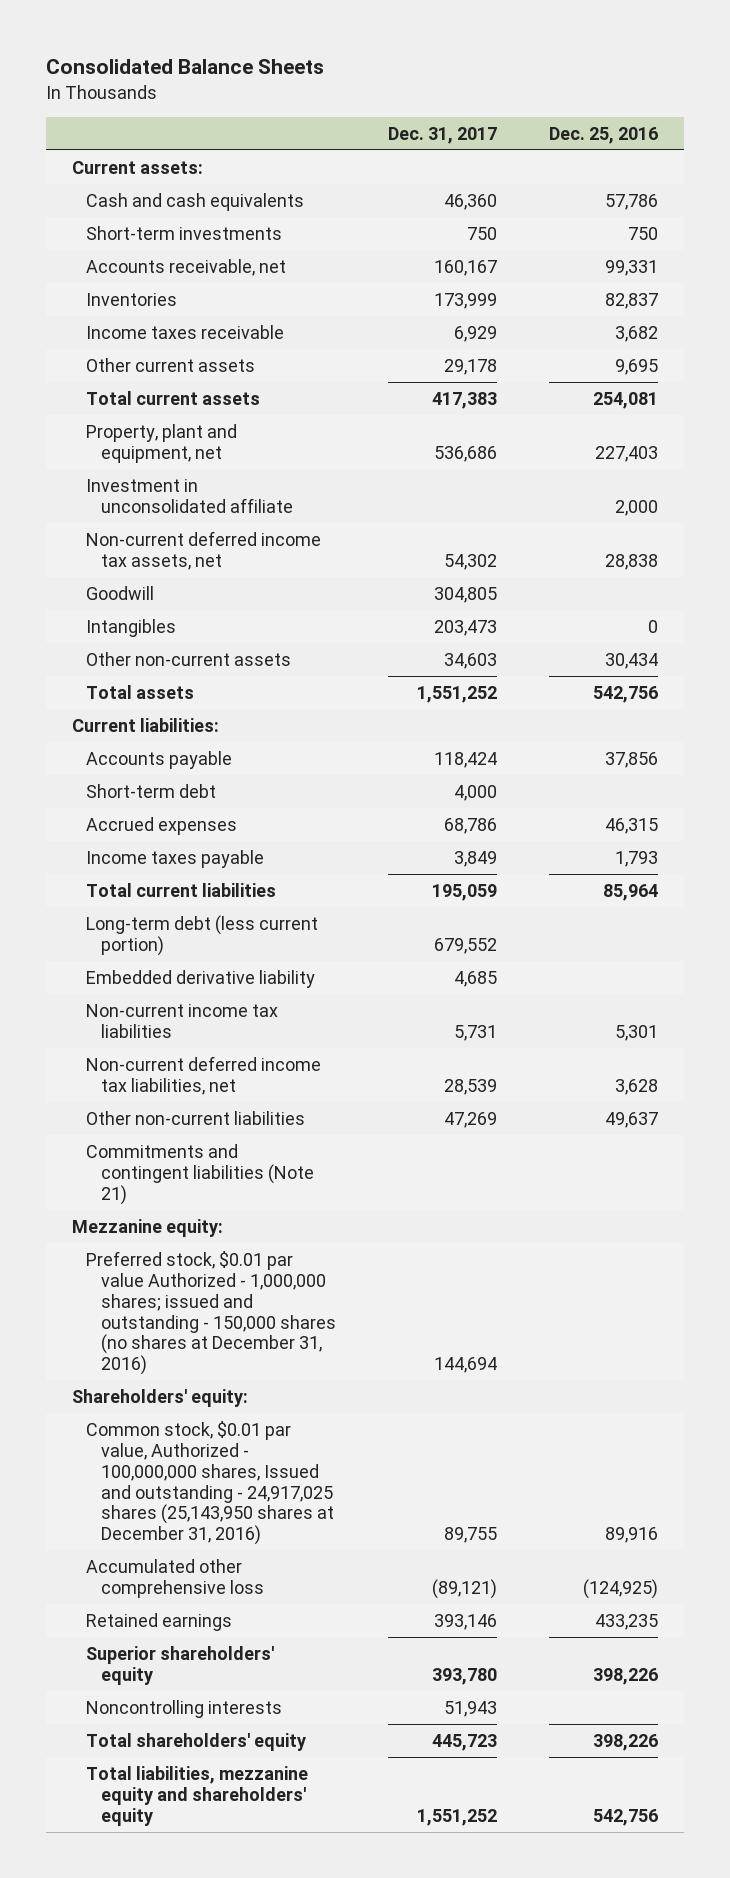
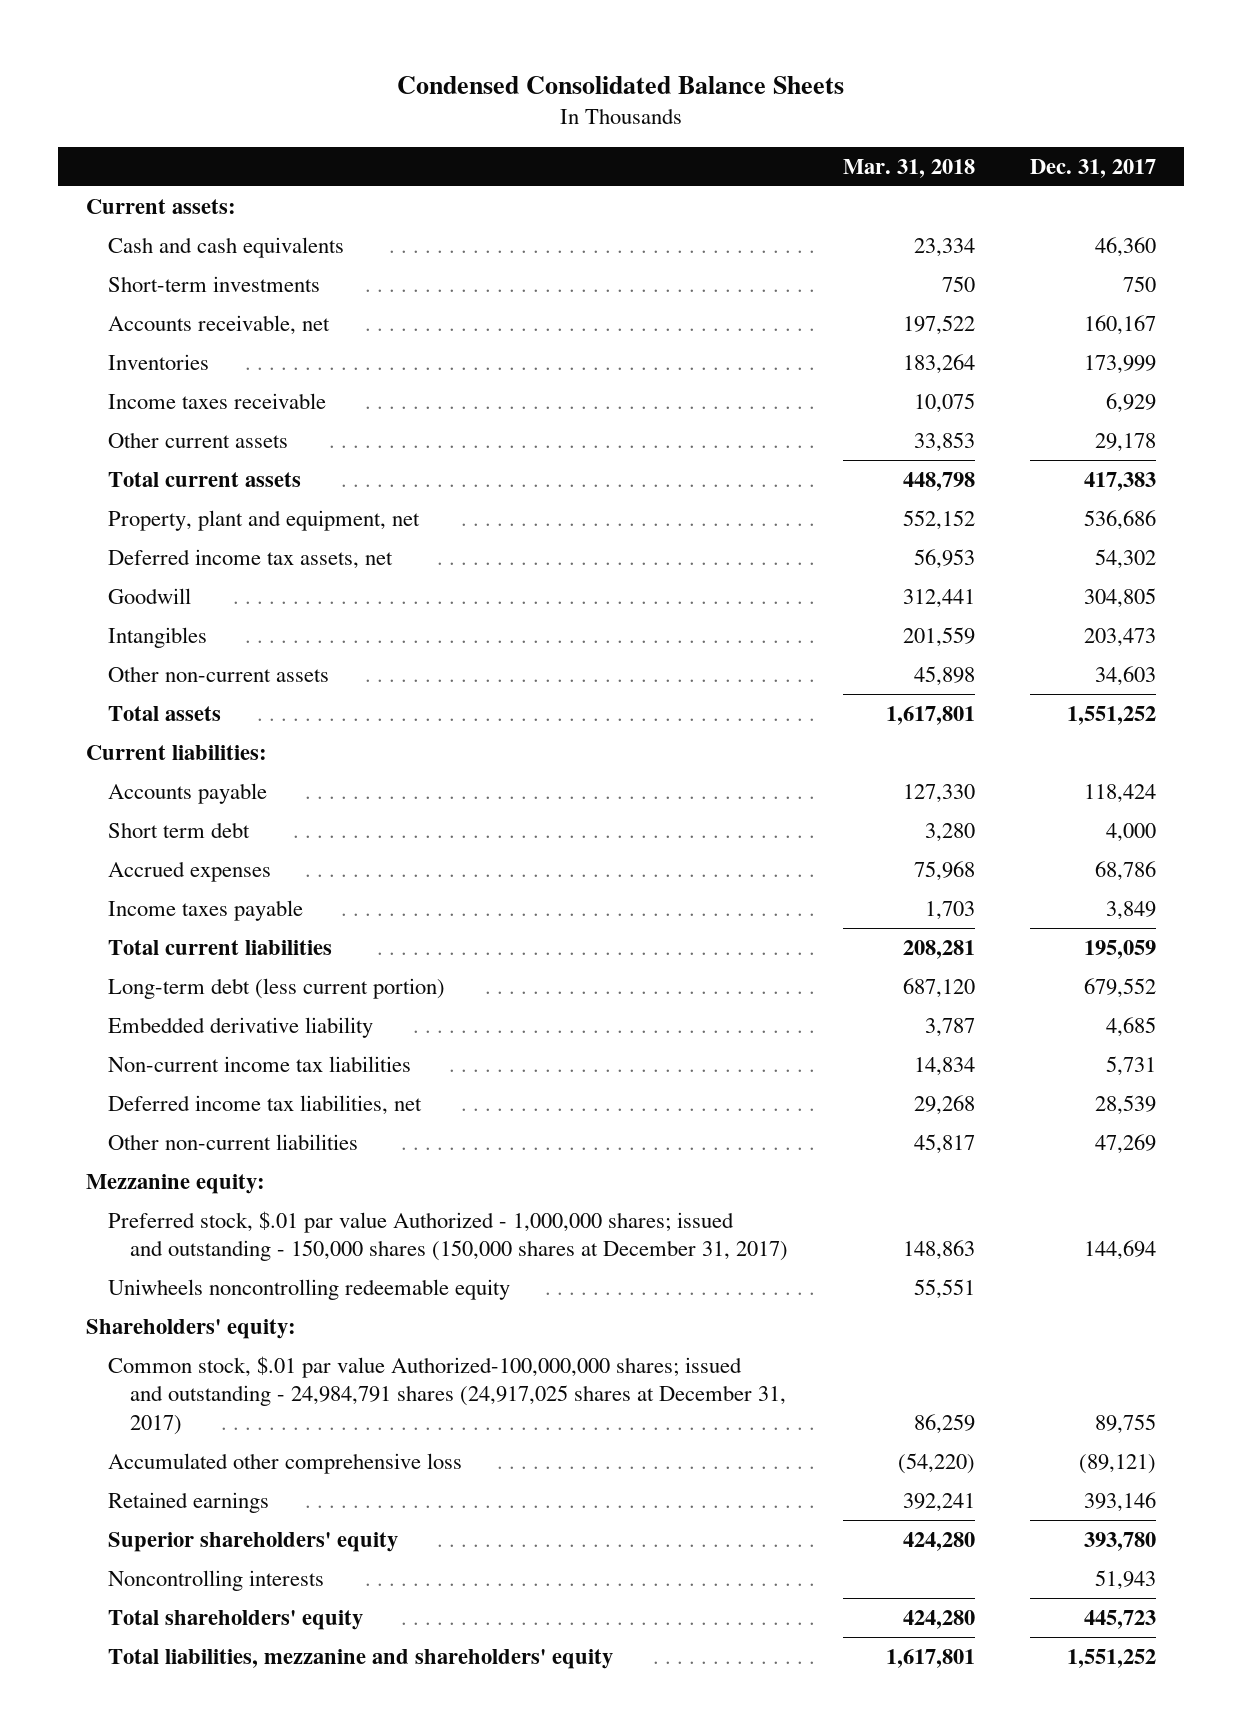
- Consolidated Balance Sheets
+ Condensed Consolidated Balance Sheets
- | Dec. 31, 2017 | Dec. 25, 2016
+ | Mar. 31, 2018 | Dec. 31, 2017
- Investment in unconsolidated affiliate | | 2,000
- Non-current deferred income tax assets, net | 54,302 | 28,838
+ Deferred income tax assets, net | 56,953 | 54,302
- Short-term debt | 4,000 |
+ Short term debt | 3,280 | 4,000
- Non-current deferred income tax liabilities, net | 28,539 | 3,628
+ Deferred income tax liabilities, net | 29,268 | 28,539
- Commitments and contingent liabilities (Note 21)
- Preferred stock, $0.01 par value Authorized - 1,000,000 shares; issued and outstanding - 150,000 shares (no shares at December 31, 2016) | 144,694 |
+ Preferred stock, $.01 par value Authorized - 1,000,000 shares; issued and outstanding - 150,000 shares (150,000 shares at December 31, 2017) | 148,863 | 144,694
+ Uniwheels noncontrolling redeemable equity | 55,551 |
- Common stock, $0.01 par value, Authorized - 100,000,000 shares, Issued and outstanding - 24,917,025 shares (25,143,950 shares at December 31, 2016) | 89,755 | 89,916
+ Common stock, $.01 par value Authorized-100,000,000 shares; issued and outstanding - 24,984,791 shares (24,917,025 shares at December 31, 2017) | 86,259 | 89,755
- Total liabilities, mezzanine equity and shareholders' equity | 1,551,252 | 542,756
+ Total liabilities, mezzanine and shareholders' equity | 1,617,801 | 1,551,252

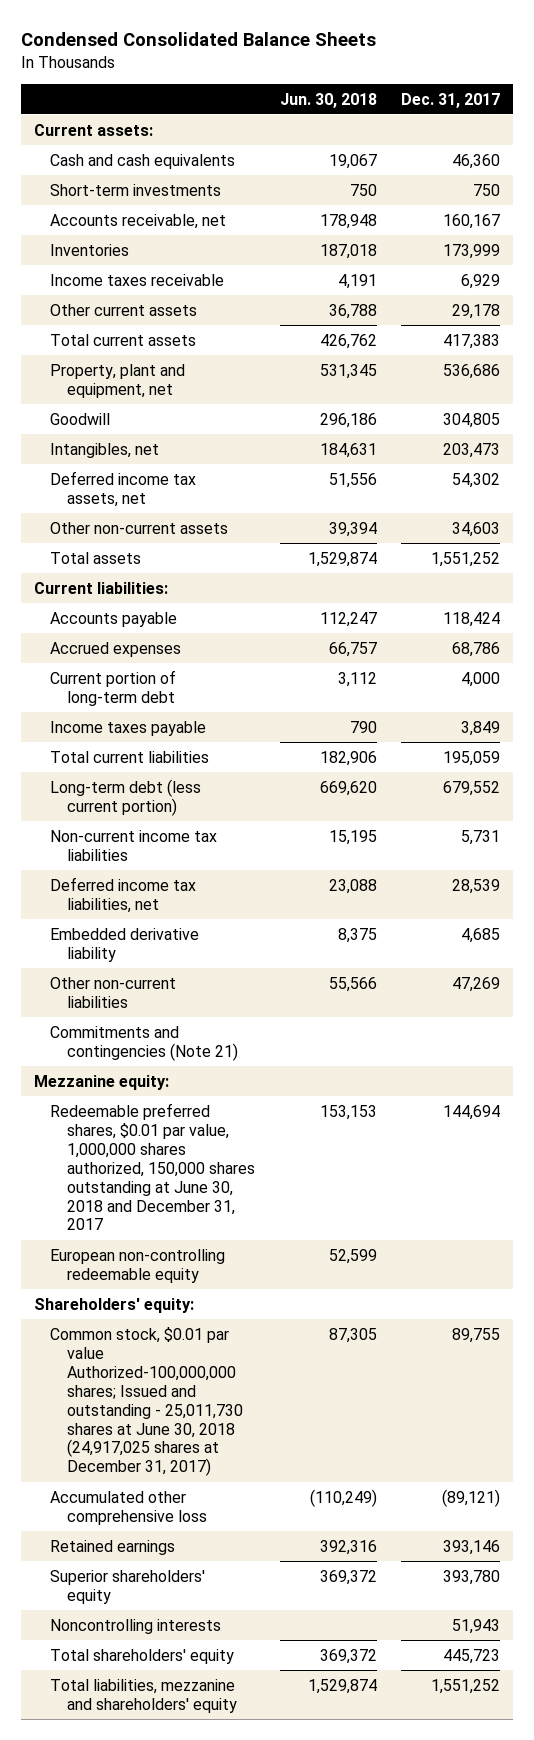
- | Mar. 31, 2018 | Dec. 31, 2017
+ | Jun. 30, 2018 | Dec. 31, 2017
- Intangibles | 201,559 | 203,473
+ Intangibles, net | 184,631 | 203,473
moved down: Deferred income tax assets, net | 51,556 | 54,302
- Short term debt | 3,280 | 4,000
+ Current portion of long-term debt | 3,112 | 4,000
moved down: Embedded derivative liability | 8,375 | 4,685
+ Commitments and contingencies (Note 21)
- Preferred stock, $.01 par value Authorized - 1,000,000 shares; issued and outstanding - 150,000 shares (150,000 shares at December 31, 2017) | 148,863 | 144,694
- Uniwheels noncontrolling redeemable equity | 55,551 |
+ Redeemable preferred shares, $0.01 par value, 1,000,000 shares authorized, 150,000 shares outstanding at June 30, 2018 and December 31, 2017 | 153,153 | 144,694
+ European non-controlling redeemable equity | 52,599 |
- Common stock, $.01 par value Authorized-100,000,000 shares; issued and outstanding - 24,984,791 shares (24,917,025 shares at December 31, 2017) | 86,259 | 89,755
+ Common stock, $0.01 par value Authorized-100,000,000 shares; Issued and outstanding - 25,011,730 shares at June 30, 2018 (24,917,025 shares at December 31, 2017) | 87,305 | 89,755

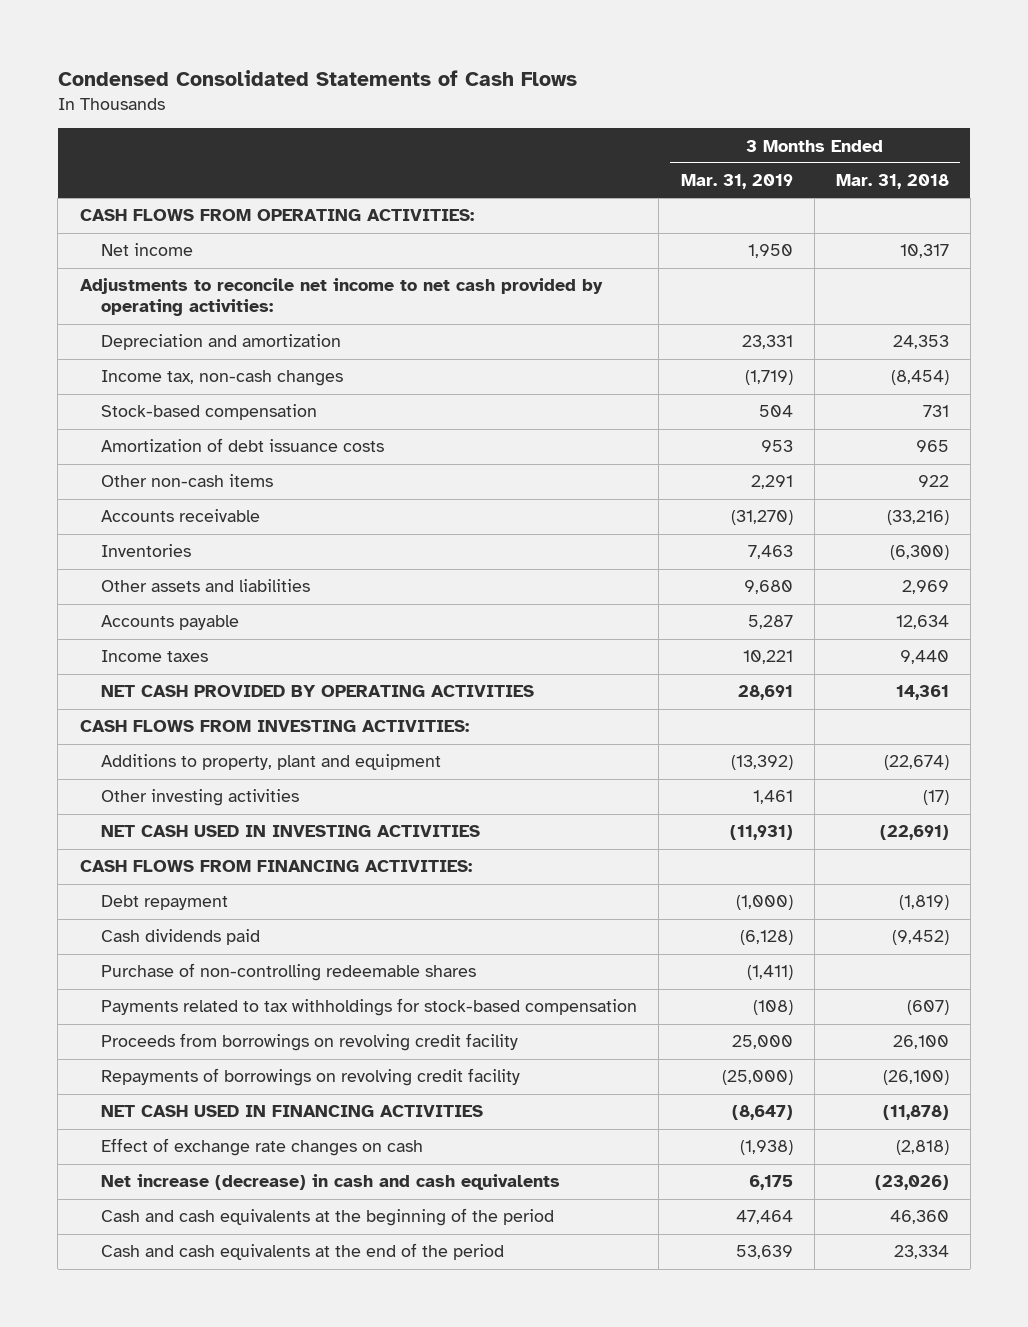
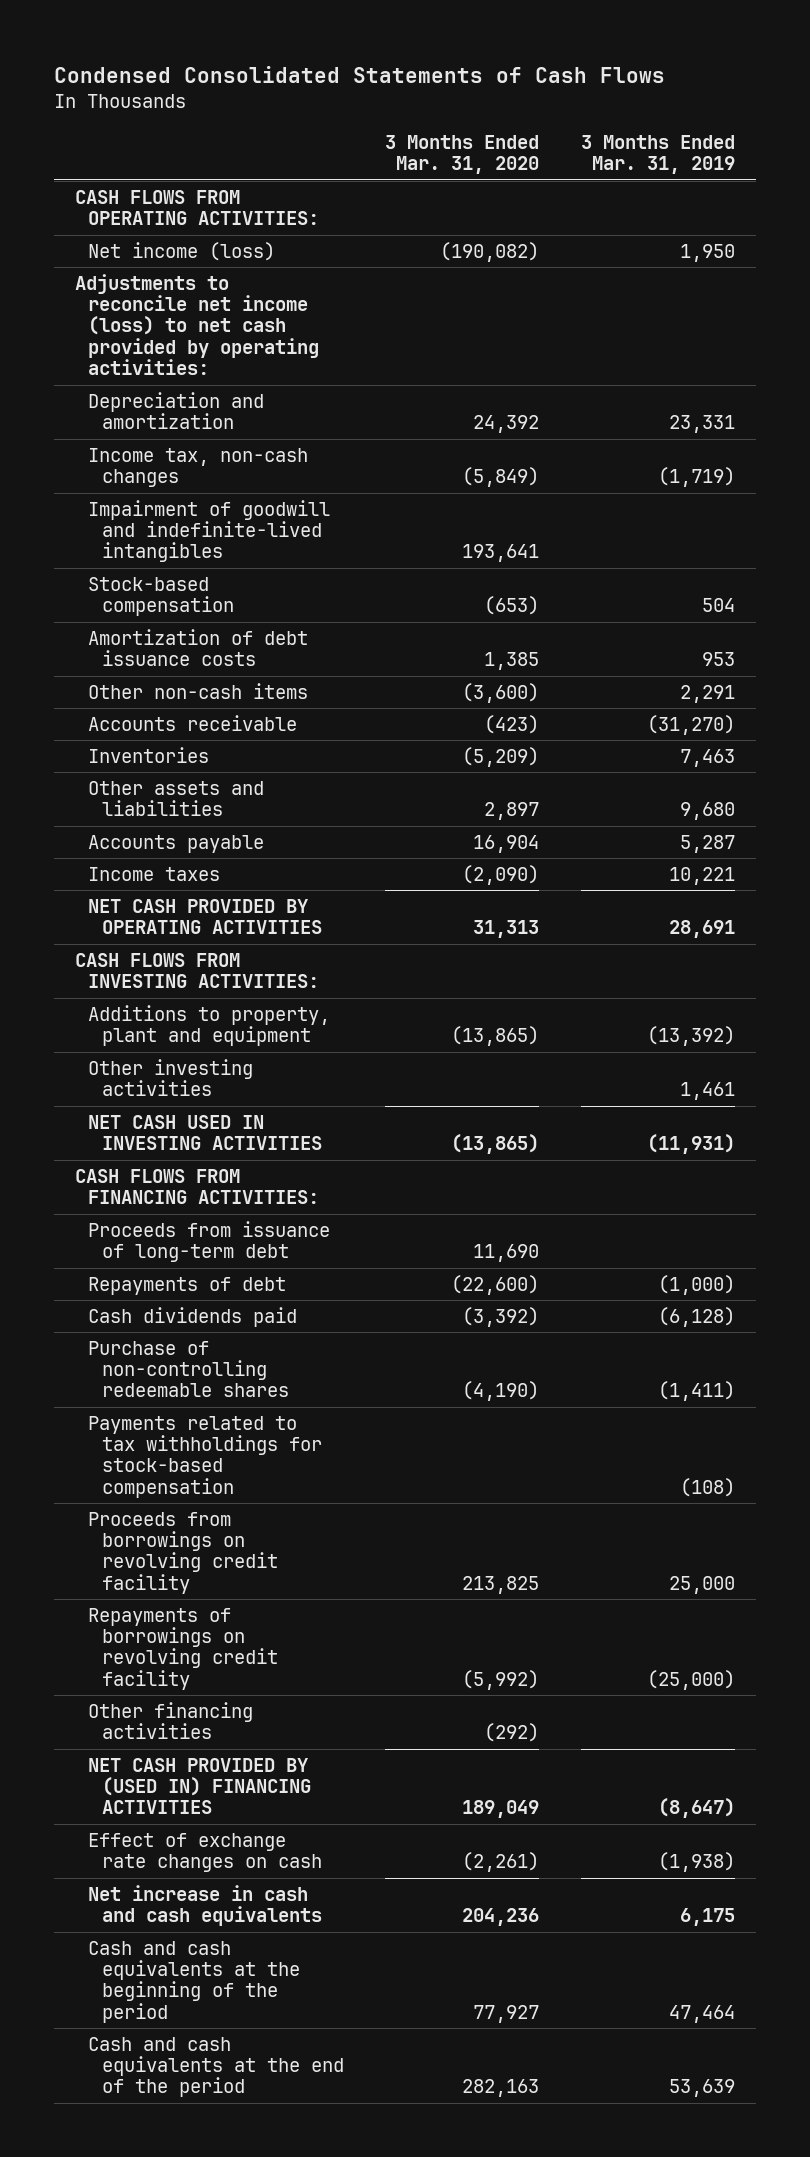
- | 3 Months Ended Mar. 31, 2019 | 3 Months Ended Mar. 31, 2018
+ | 3 Months Ended Mar. 31, 2020 | 3 Months Ended Mar. 31, 2019
- Net income | 1,950 | 10,317
- Adjustments to reconcile net income to net cash provided by operating activities:
+ Net income (loss) | (190,082) | 1,950
+ Adjustments to reconcile net income (loss) to net cash provided by operating activities:
+ Impairment of goodwill and indefinite-lived intangibles | 193,641 |
- Debt repayment | (1,000) | (1,819)
+ Proceeds from issuance of long-term debt | 11,690 |
+ Repayments of debt | (22,600) | (1,000)
- NET CASH USED IN FINANCING ACTIVITIES | (8,647) | (11,878)
+ Other financing activities | (292) |
+ NET CASH PROVIDED BY (USED IN) FINANCING ACTIVITIES | 189,049 | (8,647)
- Net increase (decrease) in cash and cash equivalents | 6,175 | (23,026)
+ Net increase in cash and cash equivalents | 204,236 | 6,175

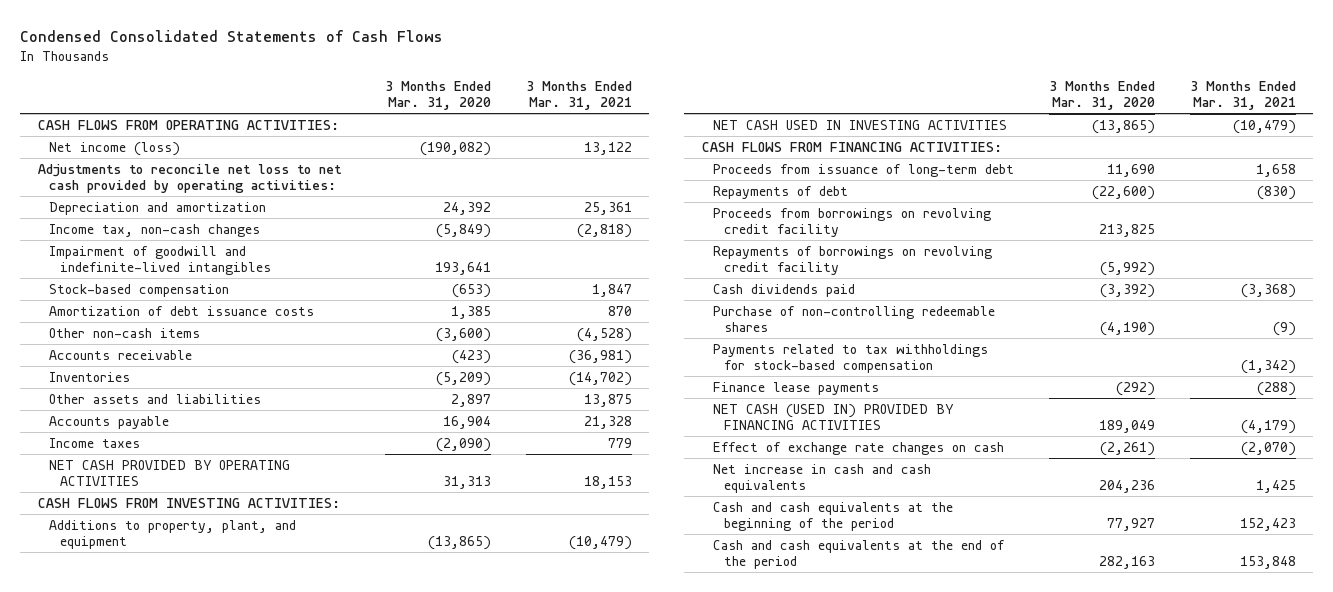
- | 3 Months Ended Mar. 31, 2020 | 3 Months Ended Mar. 31, 2019
+ | 3 Months Ended Mar. 31, 2020 | 3 Months Ended Mar. 31, 2021
- Adjustments to reconcile net income (loss) to net cash provided by operating activities:
+ Adjustments to reconcile net loss to net cash provided by operating activities:
- Additions to property, plant and equipment | (13,865) | (13,392)
- Other investing activities | | 1,461
+ Additions to property, plant, and equipment | (13,865) | (10,479)
moved up: Proceeds from borrowings on revolving credit facility | 213,825 |
moved up: Repayments of borrowings on revolving credit facility | (5,992) |
- Other financing activities | (292) |
- NET CASH PROVIDED BY (USED IN) FINANCING ACTIVITIES | 189,049 | (8,647)
+ Finance lease payments | (292) | (288)
+ NET CASH (USED IN) PROVIDED BY FINANCING ACTIVITIES | 189,049 | (4,179)

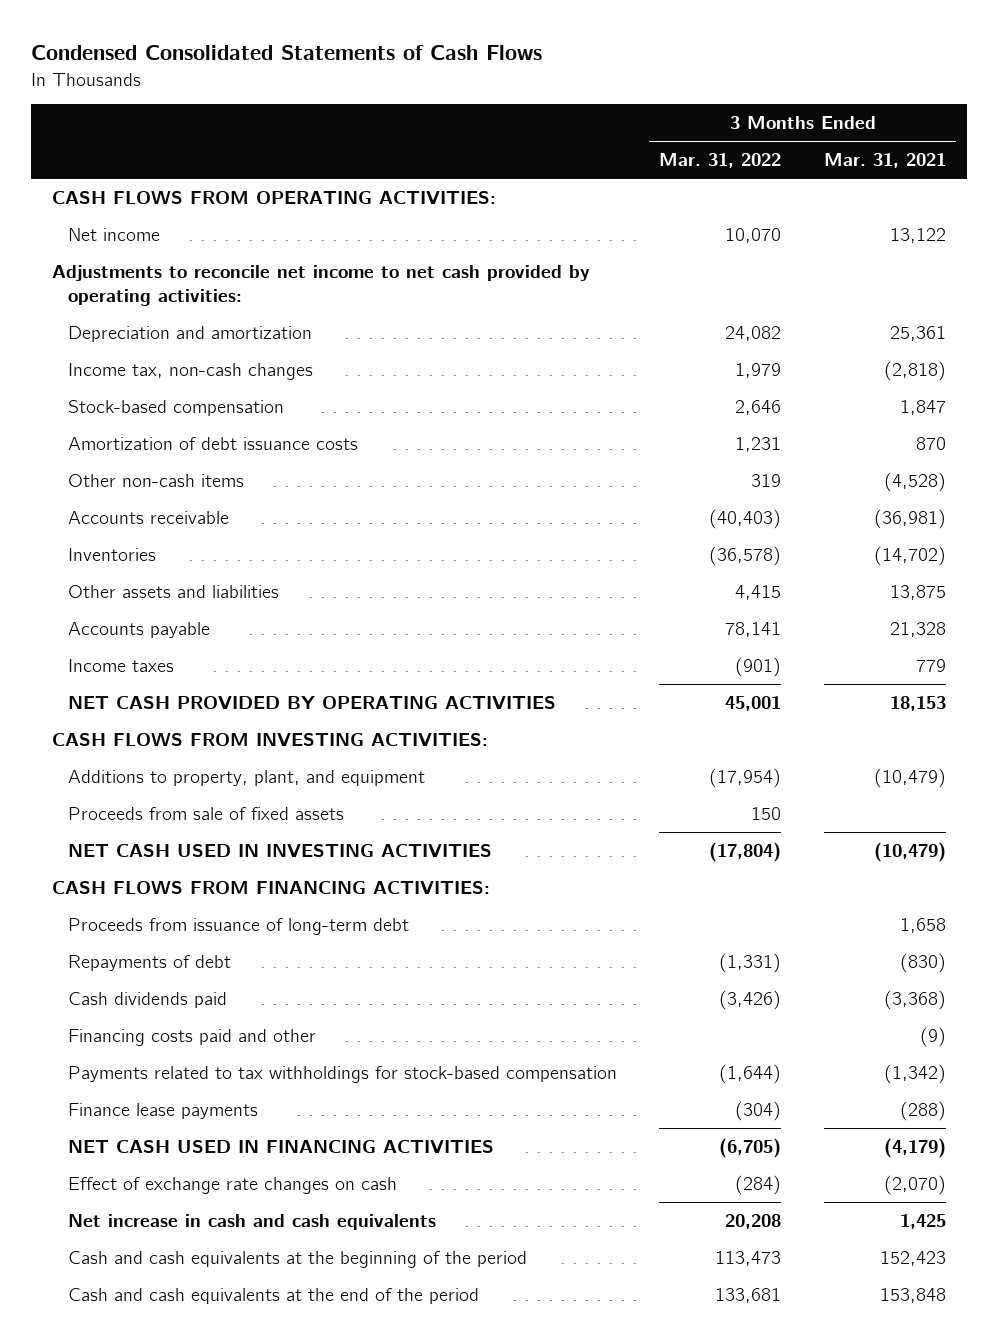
- | 3 Months Ended Mar. 31, 2020 | 3 Months Ended Mar. 31, 2021
+ | 3 Months Ended Mar. 31, 2022 | 3 Months Ended Mar. 31, 2021
- Net income (loss) | (190,082) | 13,122
- Adjustments to reconcile net loss to net cash provided by operating activities:
+ Net income | 10,070 | 13,122
+ Adjustments to reconcile net income to net cash provided by operating activities:
- Impairment of goodwill and indefinite-lived intangibles | 193,641 |
+ Proceeds from sale of fixed assets | 150 |
- Proceeds from borrowings on revolving credit facility | 213,825 |
- Repayments of borrowings on revolving credit facility | (5,992) |
- Purchase of non-controlling redeemable shares | (4,190) | (9)
+ Financing costs paid and other | | (9)
- NET CASH (USED IN) PROVIDED BY FINANCING ACTIVITIES | 189,049 | (4,179)
+ NET CASH USED IN FINANCING ACTIVITIES | (6,705) | (4,179)

